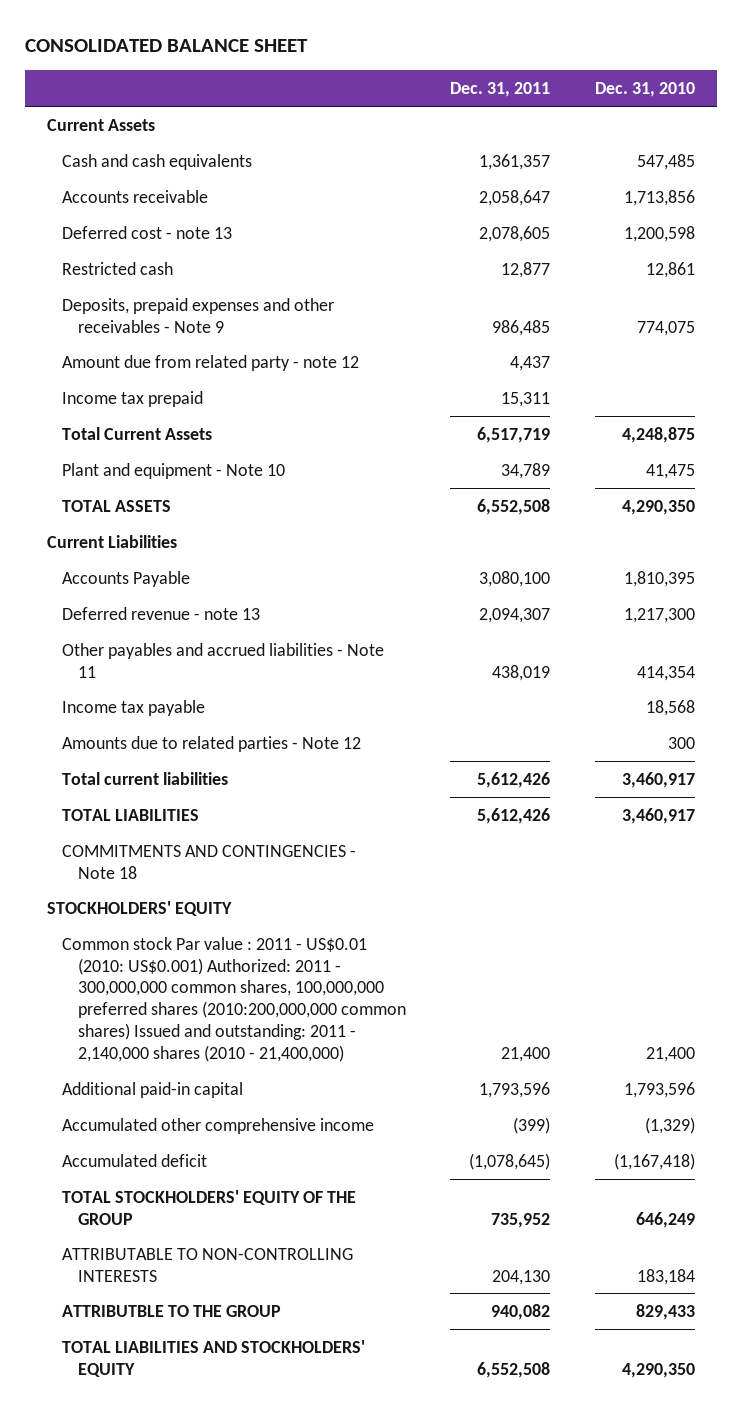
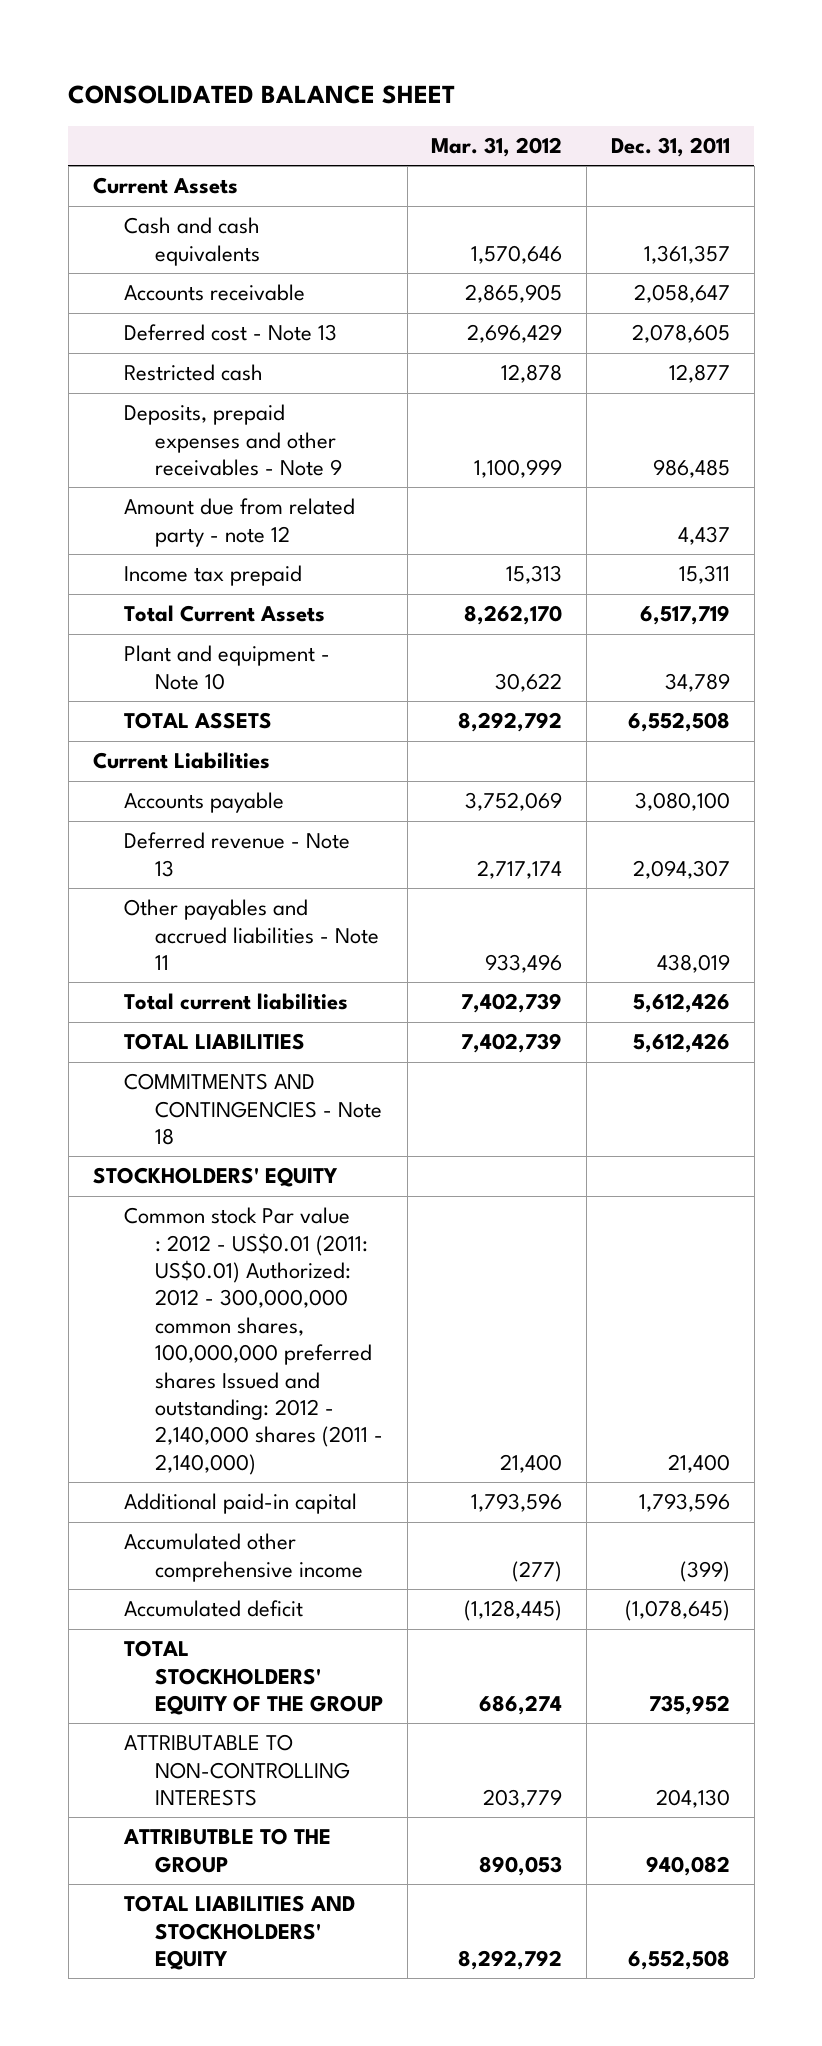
- | Dec. 31, 2011 | Dec. 31, 2010
+ | Mar. 31, 2012 | Dec. 31, 2011
- Deferred cost - note 13 | 2,078,605 | 1,200,598
+ Deferred cost - Note 13 | 2,696,429 | 2,078,605
- Accounts Payable | 3,080,100 | 1,810,395
- Deferred revenue - note 13 | 2,094,307 | 1,217,300
+ Accounts payable | 3,752,069 | 3,080,100
+ Deferred revenue - Note 13 | 2,717,174 | 2,094,307
- Income tax payable | | 18,568
- Amounts due to related parties - Note 12 | | 300
- Common stock Par value : 2011 - US$0.01 (2010: US$0.001) Authorized: 2011 - 300,000,000 common shares, 100,000,000 preferred shares (2010:200,000,000 common shares) Issued and outstanding: 2011 - 2,140,000 shares (2010 - 21,400,000) | 21,400 | 21,400
+ Common stock Par value : 2012 - US$0.01 (2011: US$0.01) Authorized: 2012 - 300,000,000 common shares, 100,000,000 preferred shares Issued and outstanding: 2012 - 2,140,000 shares (2011 - 2,140,000) | 21,400 | 21,400

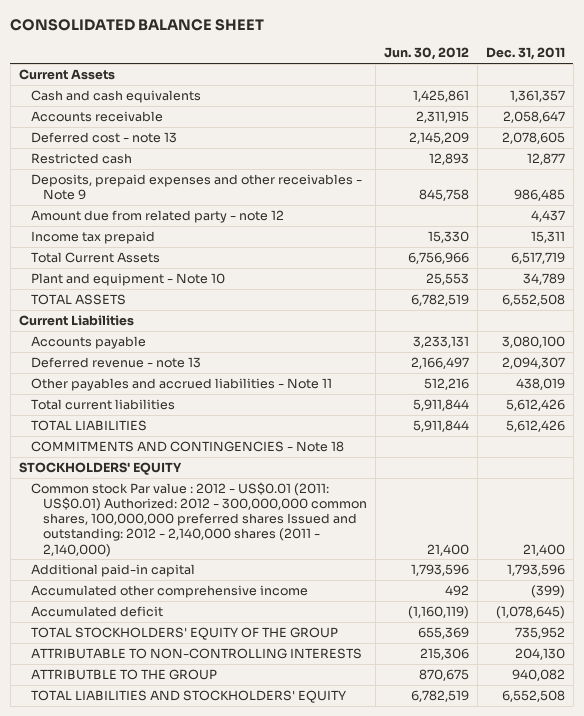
- | Mar. 31, 2012 | Dec. 31, 2011
+ | Jun. 30, 2012 | Dec. 31, 2011
- Deferred cost - Note 13 | 2,696,429 | 2,078,605
+ Deferred cost - note 13 | 2,145,209 | 2,078,605
- Deferred revenue - Note 13 | 2,717,174 | 2,094,307
+ Deferred revenue - note 13 | 2,166,497 | 2,094,307

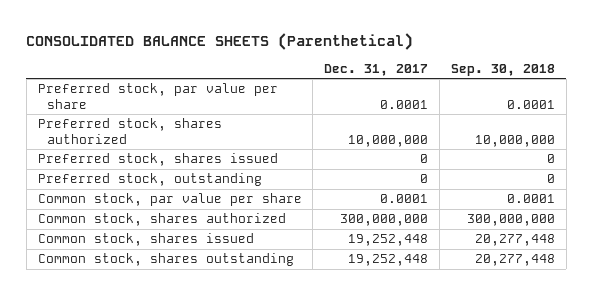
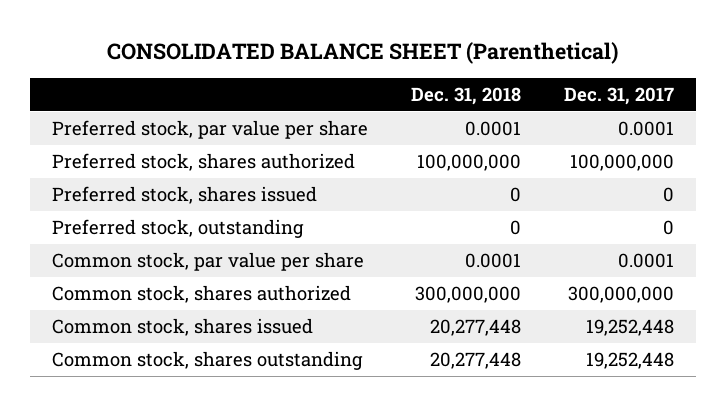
- CONSOLIDATED BALANCE SHEETS (Parenthetical)
+ CONSOLIDATED BALANCE SHEET (Parenthetical)
- | Dec. 31, 2017 | Sep. 30, 2018
+ | Dec. 31, 2018 | Dec. 31, 2017
- Preferred stock, shares authorized | 10,000,000 | 10,000,000
+ Preferred stock, shares authorized | 100,000,000 | 100,000,000

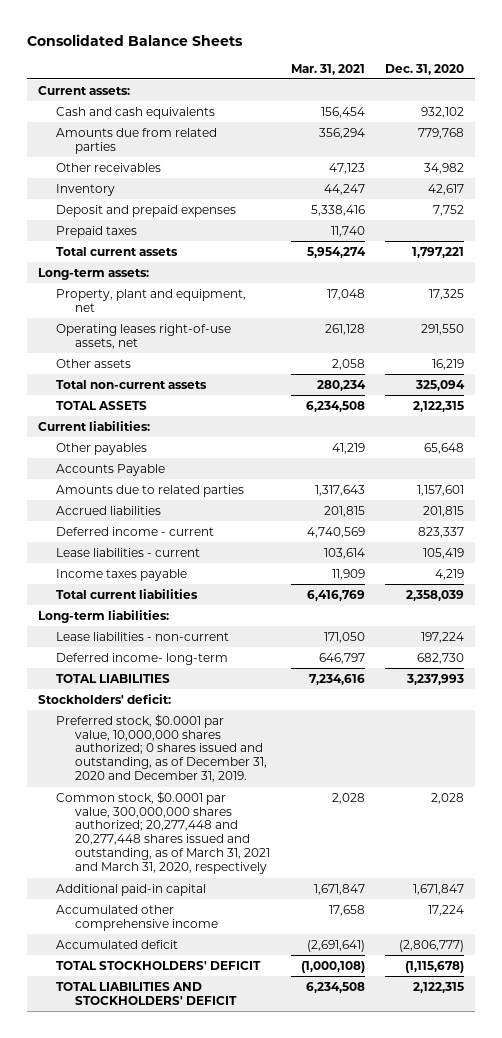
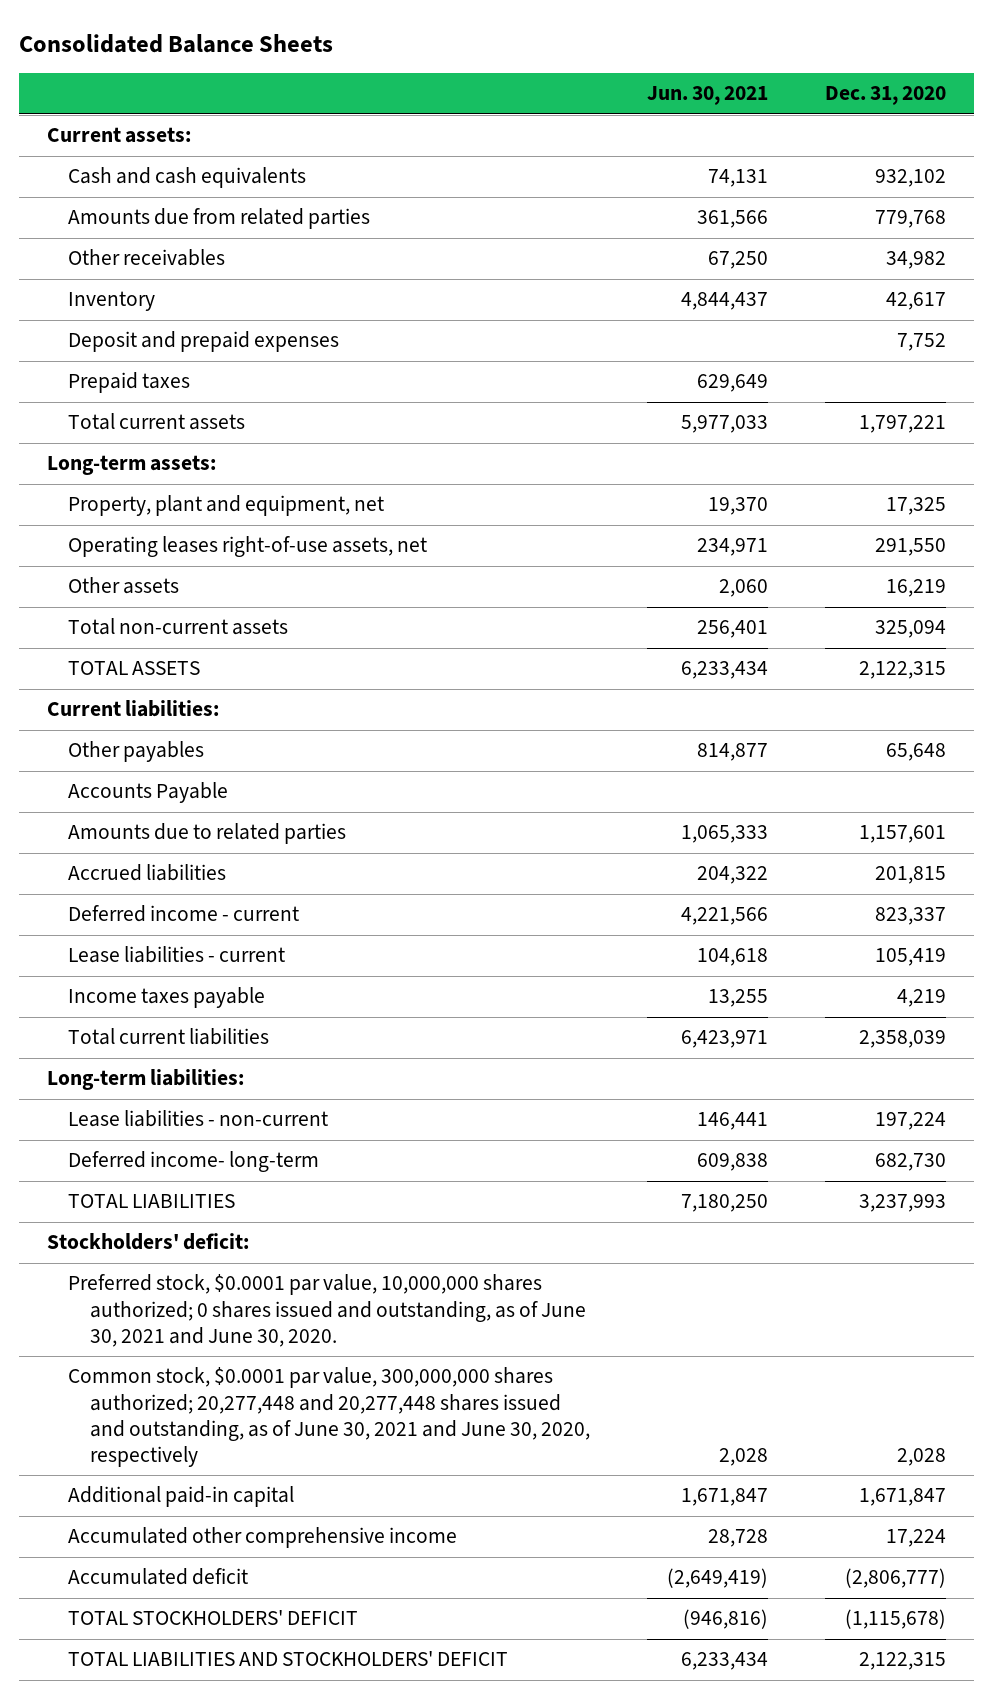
- | Mar. 31, 2021 | Dec. 31, 2020
+ | Jun. 30, 2021 | Dec. 31, 2020
- Preferred stock, $0.0001 par value, 10,000,000 shares authorized; 0 shares issued and outstanding, as of December 31, 2020 and December 31, 2019.
- Common stock, $0.0001 par value, 300,000,000 shares authorized; 20,277,448 and 20,277,448 shares issued and outstanding, as of March 31, 2021 and March 31, 2020, respectively | 2,028 | 2,028
+ Preferred stock, $0.0001 par value, 10,000,000 shares authorized; 0 shares issued and outstanding, as of June 30, 2021 and June 30, 2020.
+ Common stock, $0.0001 par value, 300,000,000 shares authorized; 20,277,448 and 20,277,448 shares issued and outstanding, as of June 30, 2021 and June 30, 2020, respectively | 2,028 | 2,028

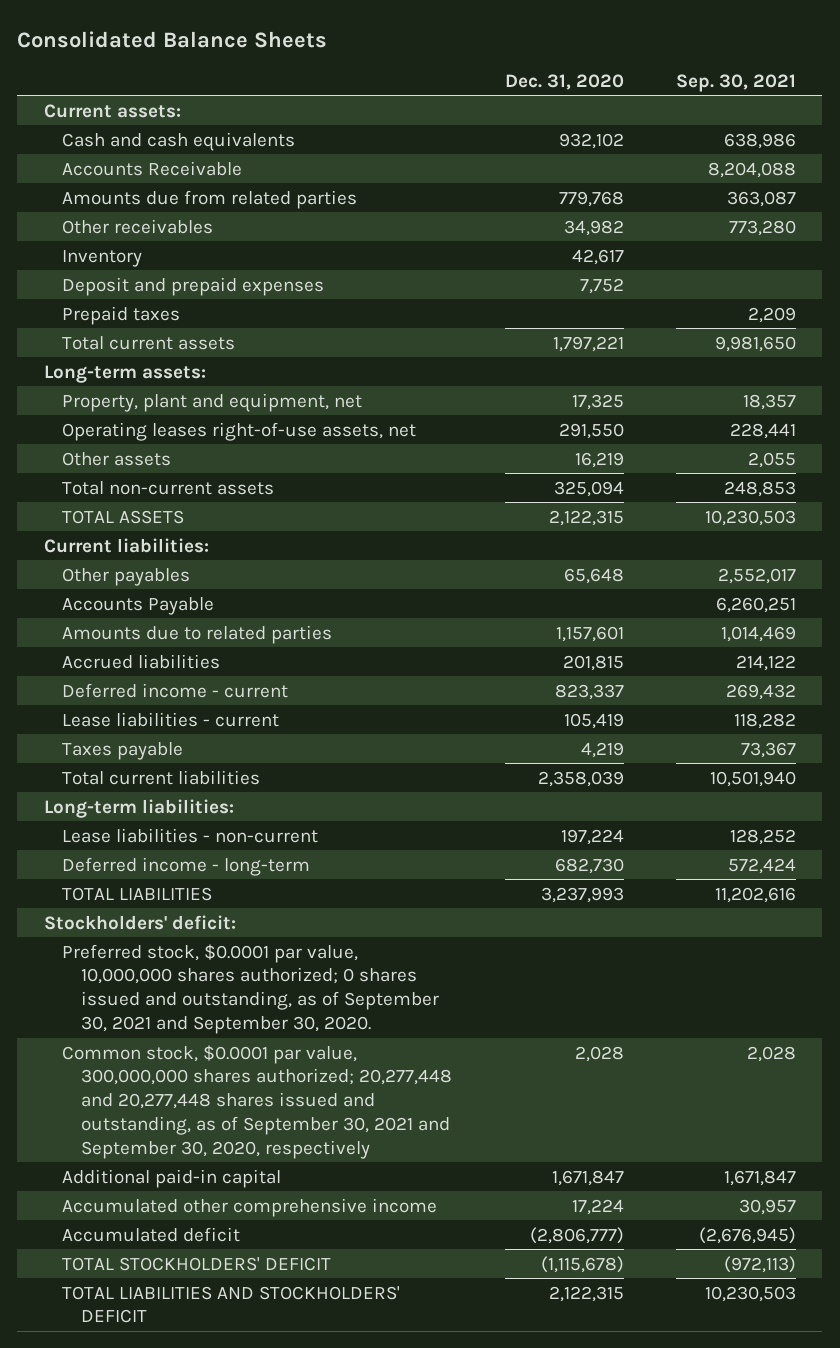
- | Jun. 30, 2021 | Dec. 31, 2020
+ | Dec. 31, 2020 | Sep. 30, 2021
+ Accounts Receivable | | 8,204,088
- Income taxes payable | 13,255 | 4,219
+ Taxes payable | 4,219 | 73,367
- Deferred income- long-term | 609,838 | 682,730
+ Deferred income - long-term | 682,730 | 572,424
- Preferred stock, $0.0001 par value, 10,000,000 shares authorized; 0 shares issued and outstanding, as of June 30, 2021 and June 30, 2020.
- Common stock, $0.0001 par value, 300,000,000 shares authorized; 20,277,448 and 20,277,448 shares issued and outstanding, as of June 30, 2021 and June 30, 2020, respectively | 2,028 | 2,028
+ Preferred stock, $0.0001 par value, 10,000,000 shares authorized; 0 shares issued and outstanding, as of September 30, 2021 and September 30, 2020.
+ Common stock, $0.0001 par value, 300,000,000 shares authorized; 20,277,448 and 20,277,448 shares issued and outstanding, as of September 30, 2021 and September 30, 2020, respectively | 2,028 | 2,028

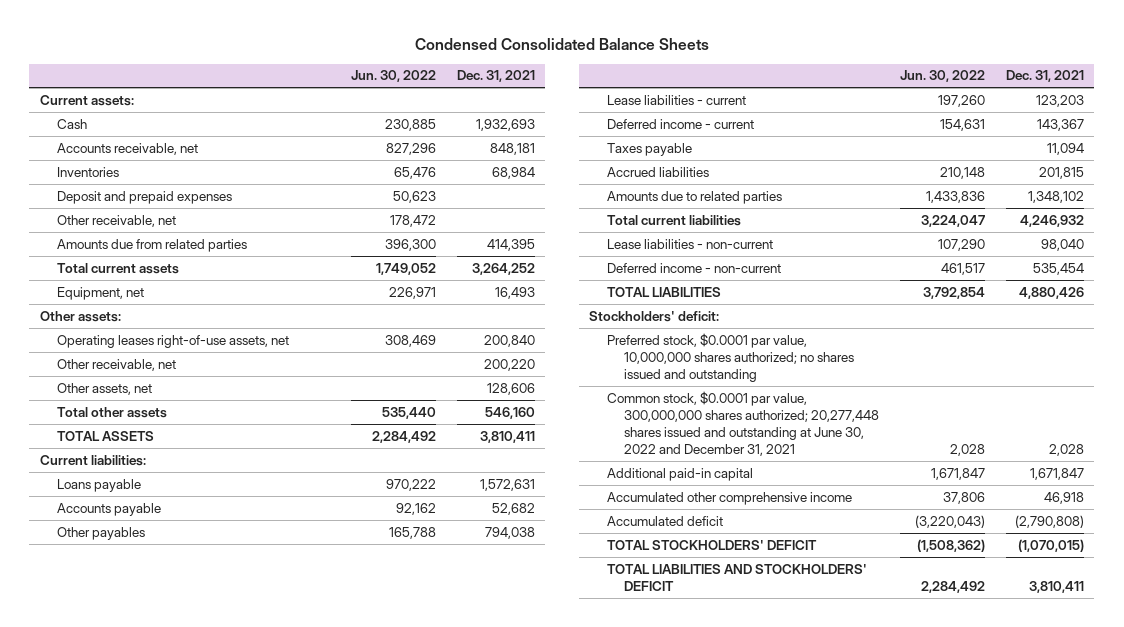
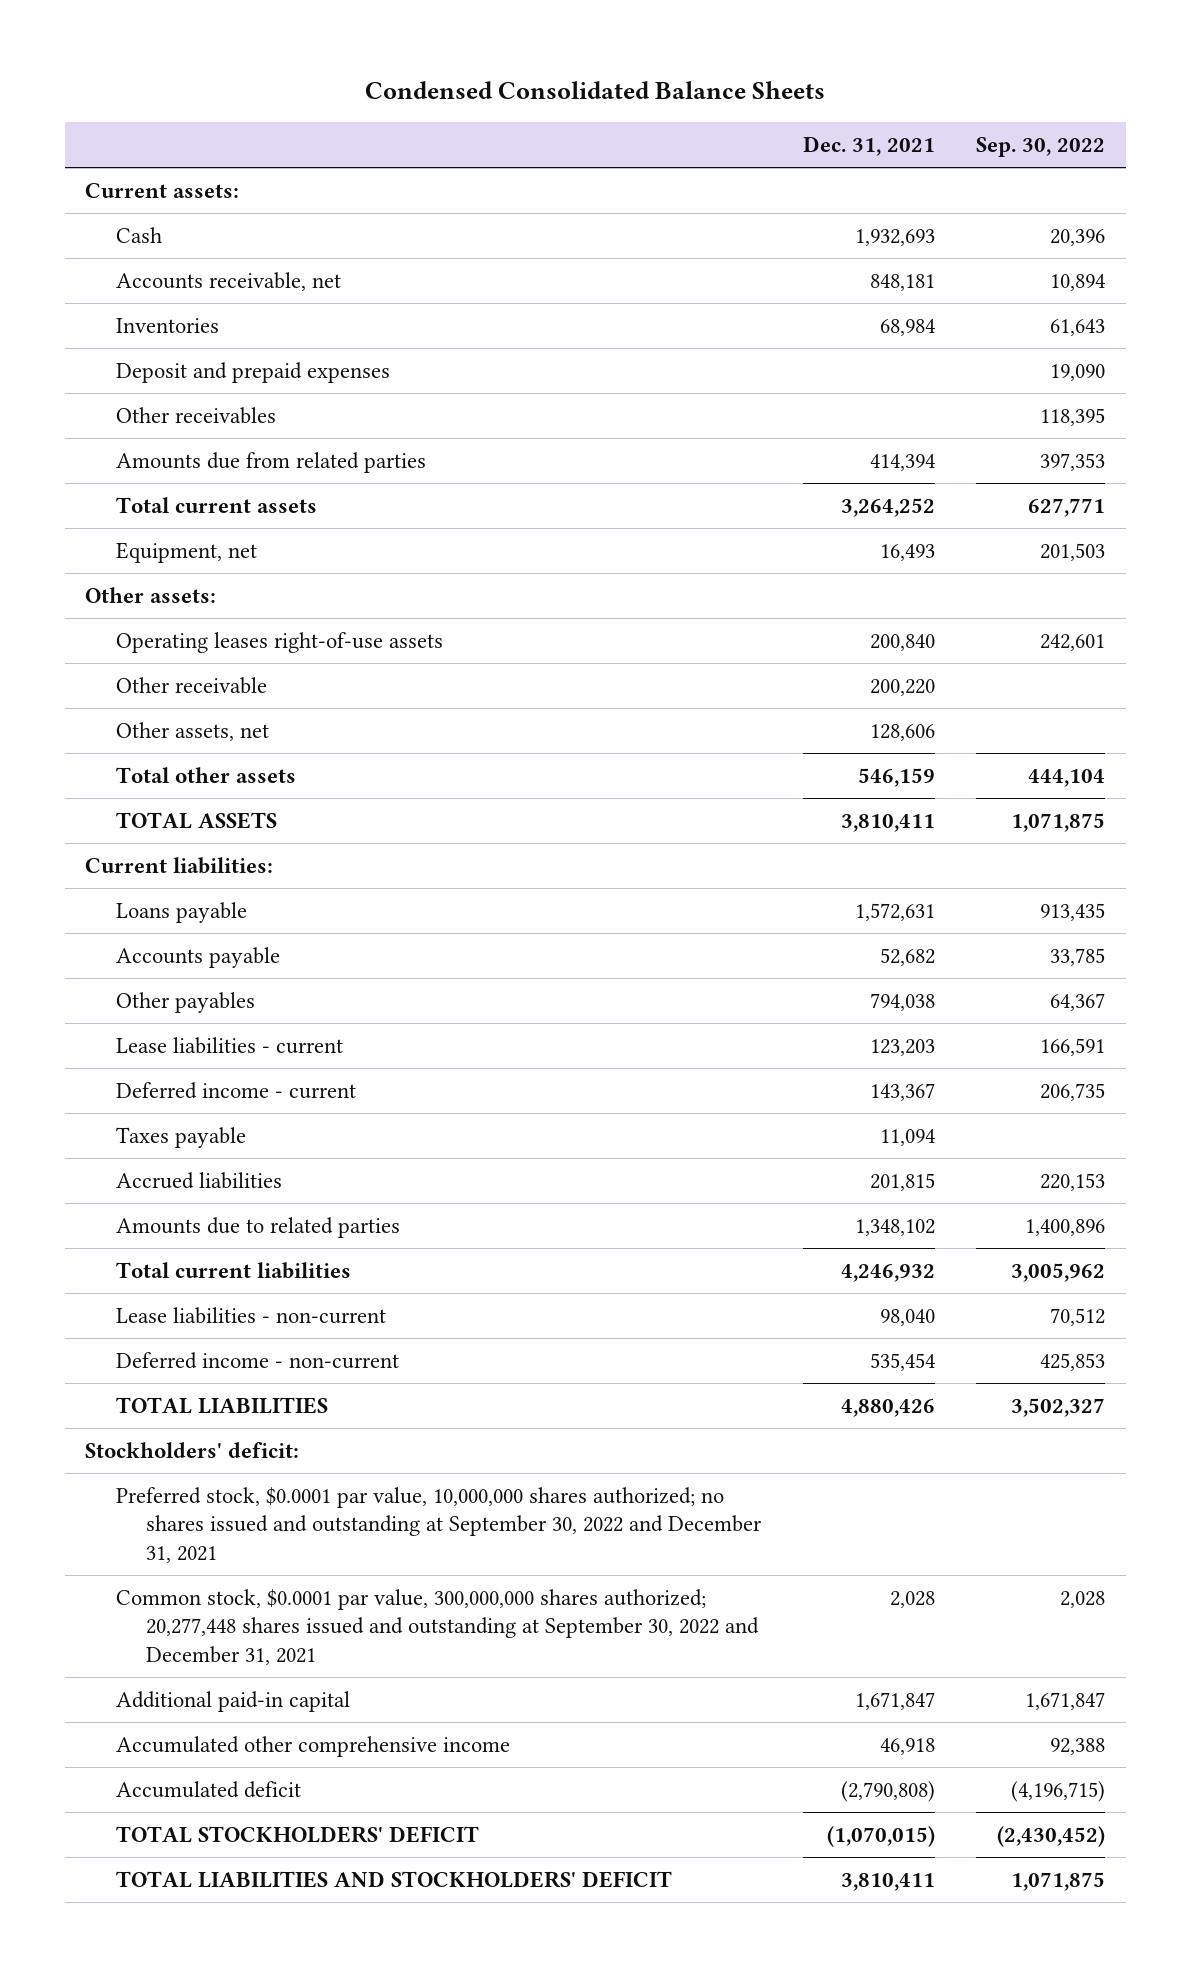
- | Jun. 30, 2022 | Dec. 31, 2021
+ | Dec. 31, 2021 | Sep. 30, 2022
- Other receivable, net | 178,472 |
- Amounts due from related parties | 396,300 | 414,395
+ Other receivables | | 118,395
+ Amounts due from related parties | 414,394 | 397,353
- Operating leases right-of-use assets, net | 308,469 | 200,840
- Other receivable, net | | 200,220
+ Operating leases right-of-use assets | 200,840 | 242,601
+ Other receivable | 200,220 |
- Total other assets | 535,440 | 546,160
+ Total other assets | 546,159 | 444,104
- Preferred stock, $0.0001 par value, 10,000,000 shares authorized; no shares issued and outstanding
- Common stock, $0.0001 par value, 300,000,000 shares authorized; 20,277,448 shares issued and outstanding at June 30, 2022 and December 31, 2021 | 2,028 | 2,028
+ Preferred stock, $0.0001 par value, 10,000,000 shares authorized; no shares issued and outstanding at September 30, 2022 and December 31, 2021
+ Common stock, $0.0001 par value, 300,000,000 shares authorized; 20,277,448 shares issued and outstanding at September 30, 2022 and December 31, 2021 | 2,028 | 2,028

